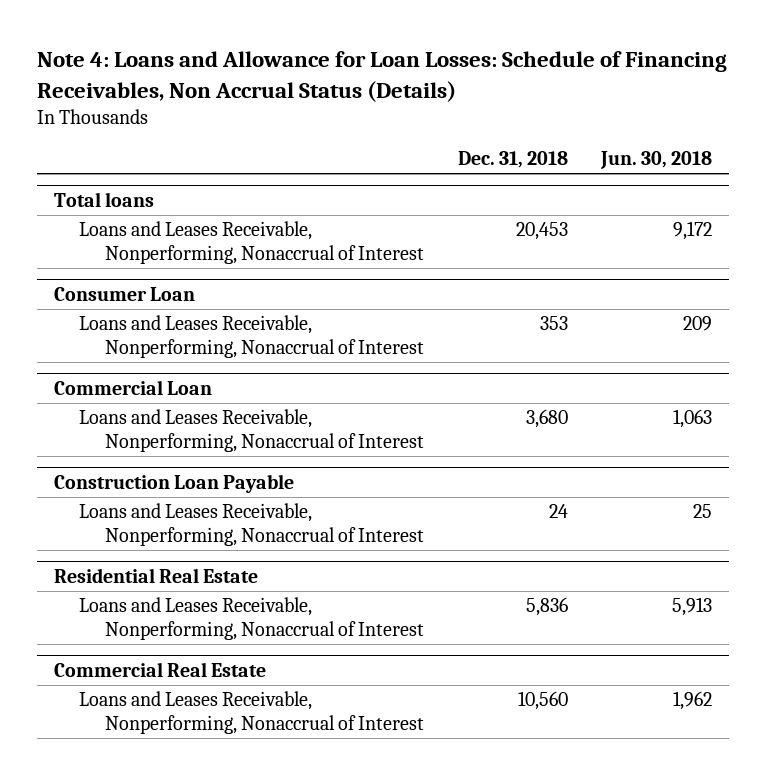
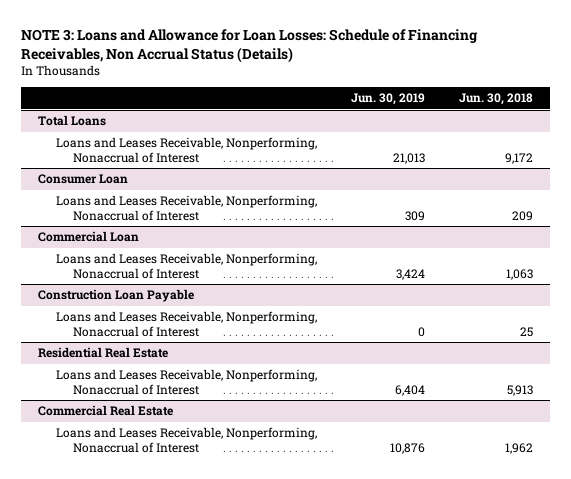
- Note 4: Loans and Allowance for Loan Losses: Schedule of Financing Receivables, Non Accrual Status (Details)
+ NOTE 3: Loans and Allowance for Loan Losses: Schedule of Financing Receivables, Non Accrual Status (Details)
- | Dec. 31, 2018 | Jun. 30, 2018
+ | Jun. 30, 2019 | Jun. 30, 2018
- Total loans
+ Total Loans

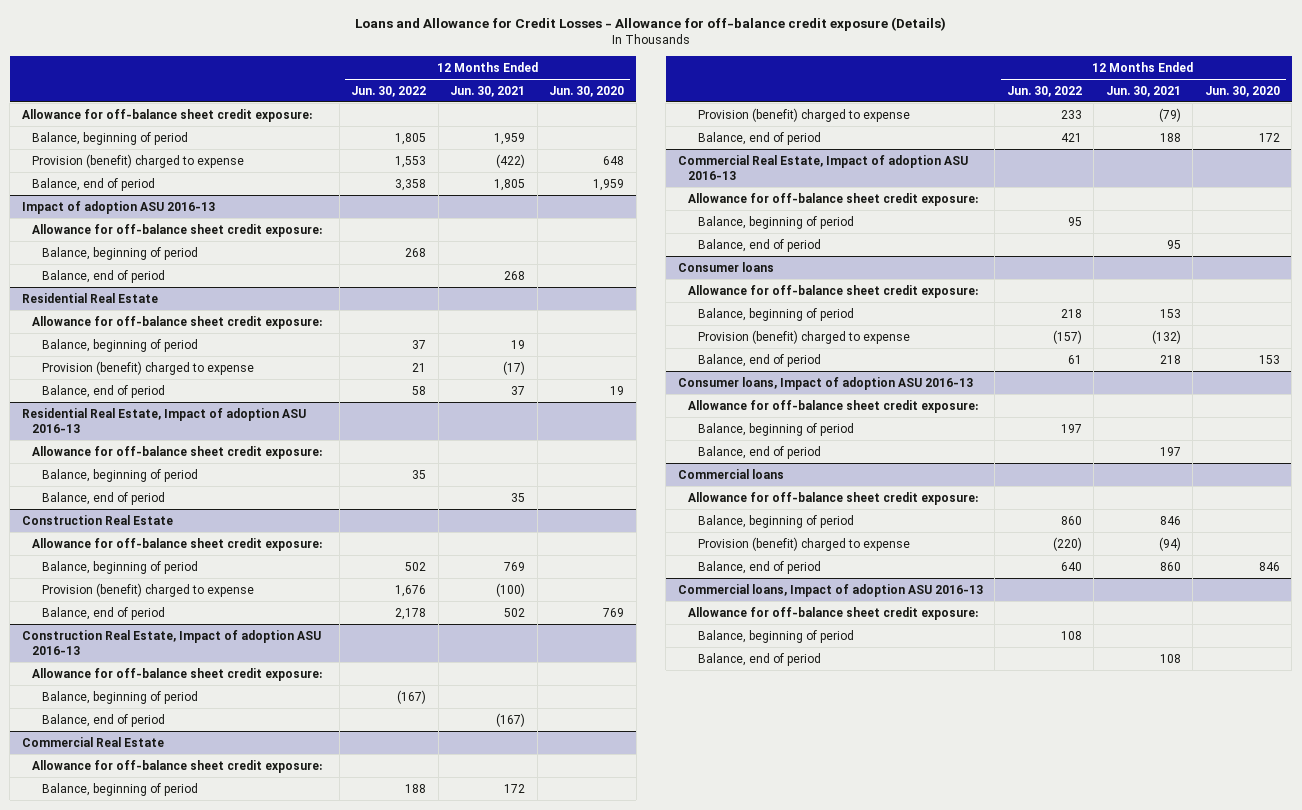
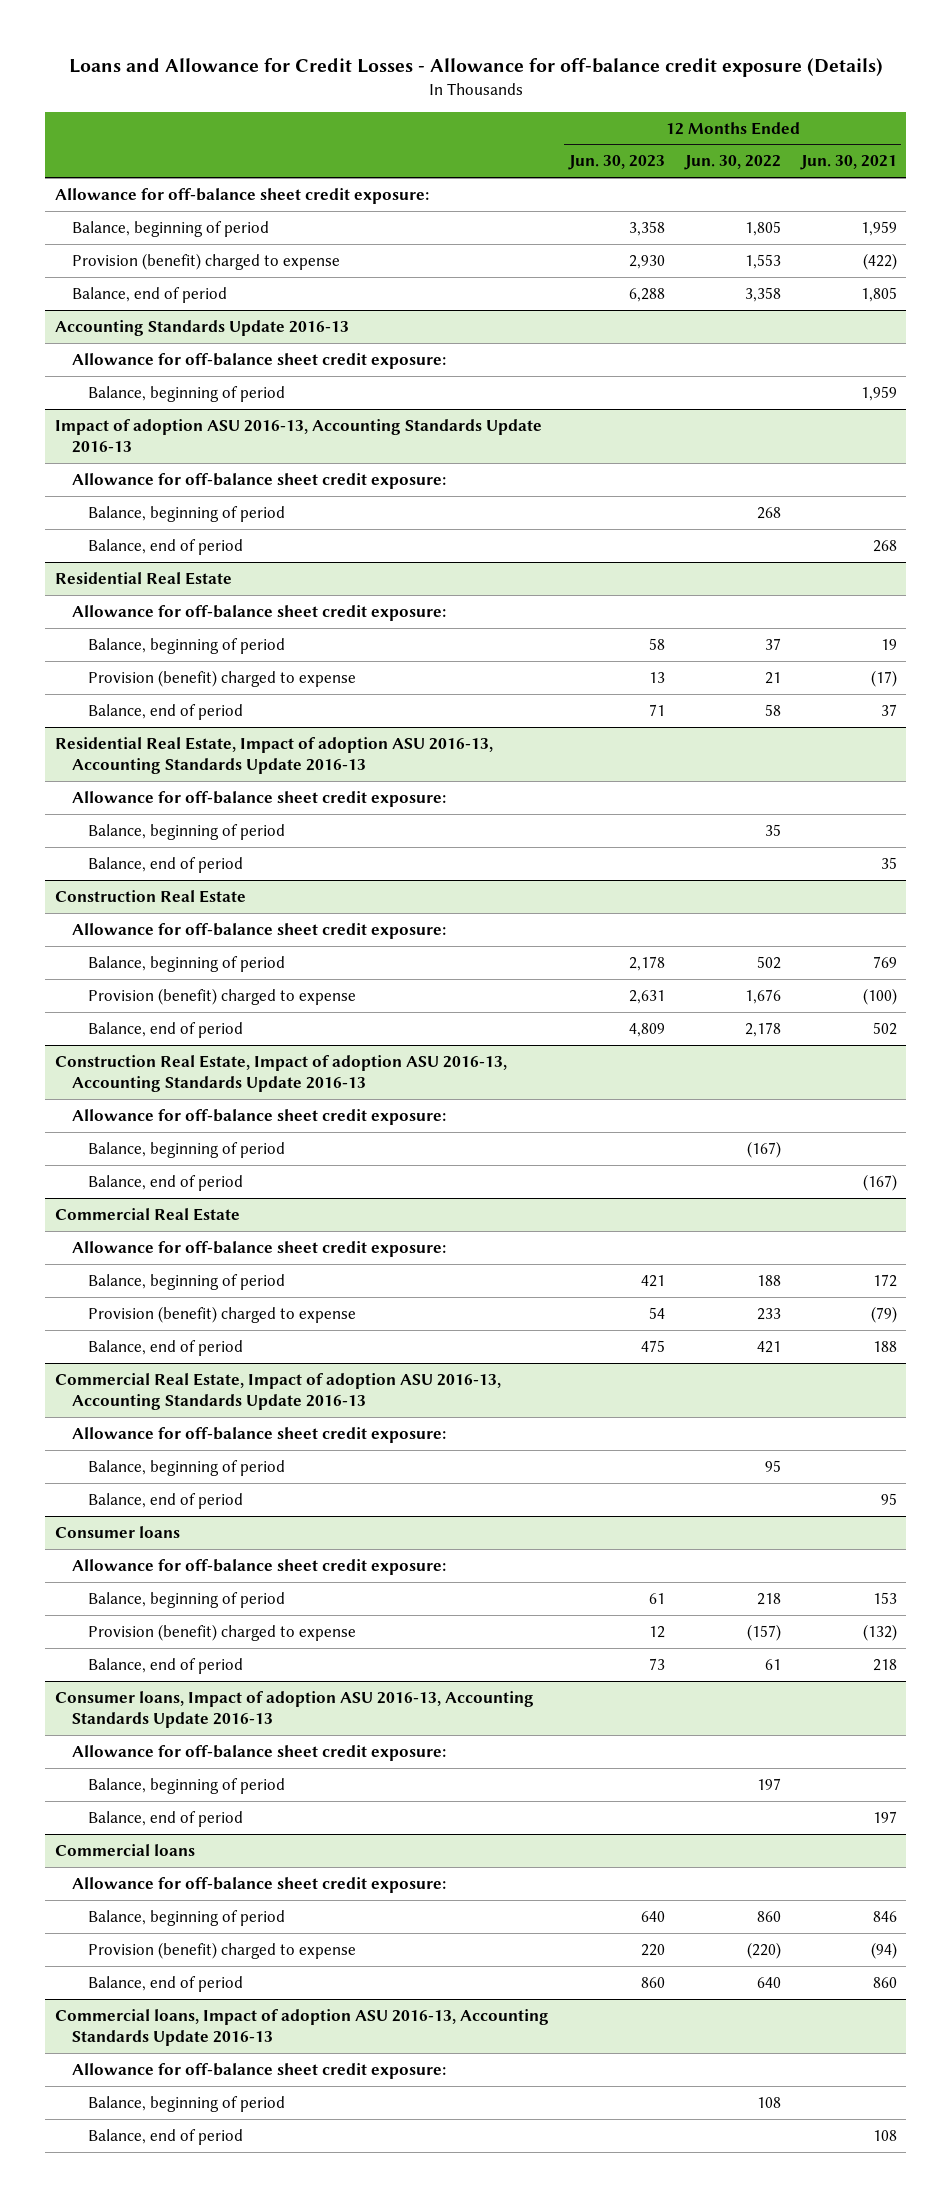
- | 12 Months Ended Jun. 30, 2022 | 12 Months Ended Jun. 30, 2021 | 12 Months Ended Jun. 30, 2020
+ | 12 Months Ended Jun. 30, 2023 | 12 Months Ended Jun. 30, 2022 | 12 Months Ended Jun. 30, 2021
- Impact of adoption ASU 2016-13
+ Accounting Standards Update 2016-13
+ Balance, beginning of period | | | 1,959
+ Impact of adoption ASU 2016-13, Accounting Standards Update 2016-13
+ Allowance for off-balance sheet credit exposure:
- Residential Real Estate, Impact of adoption ASU 2016-13
+ Residential Real Estate, Impact of adoption ASU 2016-13, Accounting Standards Update 2016-13
- Construction Real Estate, Impact of adoption ASU 2016-13
+ Construction Real Estate, Impact of adoption ASU 2016-13, Accounting Standards Update 2016-13
- Commercial Real Estate, Impact of adoption ASU 2016-13
+ Commercial Real Estate, Impact of adoption ASU 2016-13, Accounting Standards Update 2016-13
- Consumer loans, Impact of adoption ASU 2016-13
+ Consumer loans, Impact of adoption ASU 2016-13, Accounting Standards Update 2016-13
- Commercial loans, Impact of adoption ASU 2016-13
+ Commercial loans, Impact of adoption ASU 2016-13, Accounting Standards Update 2016-13

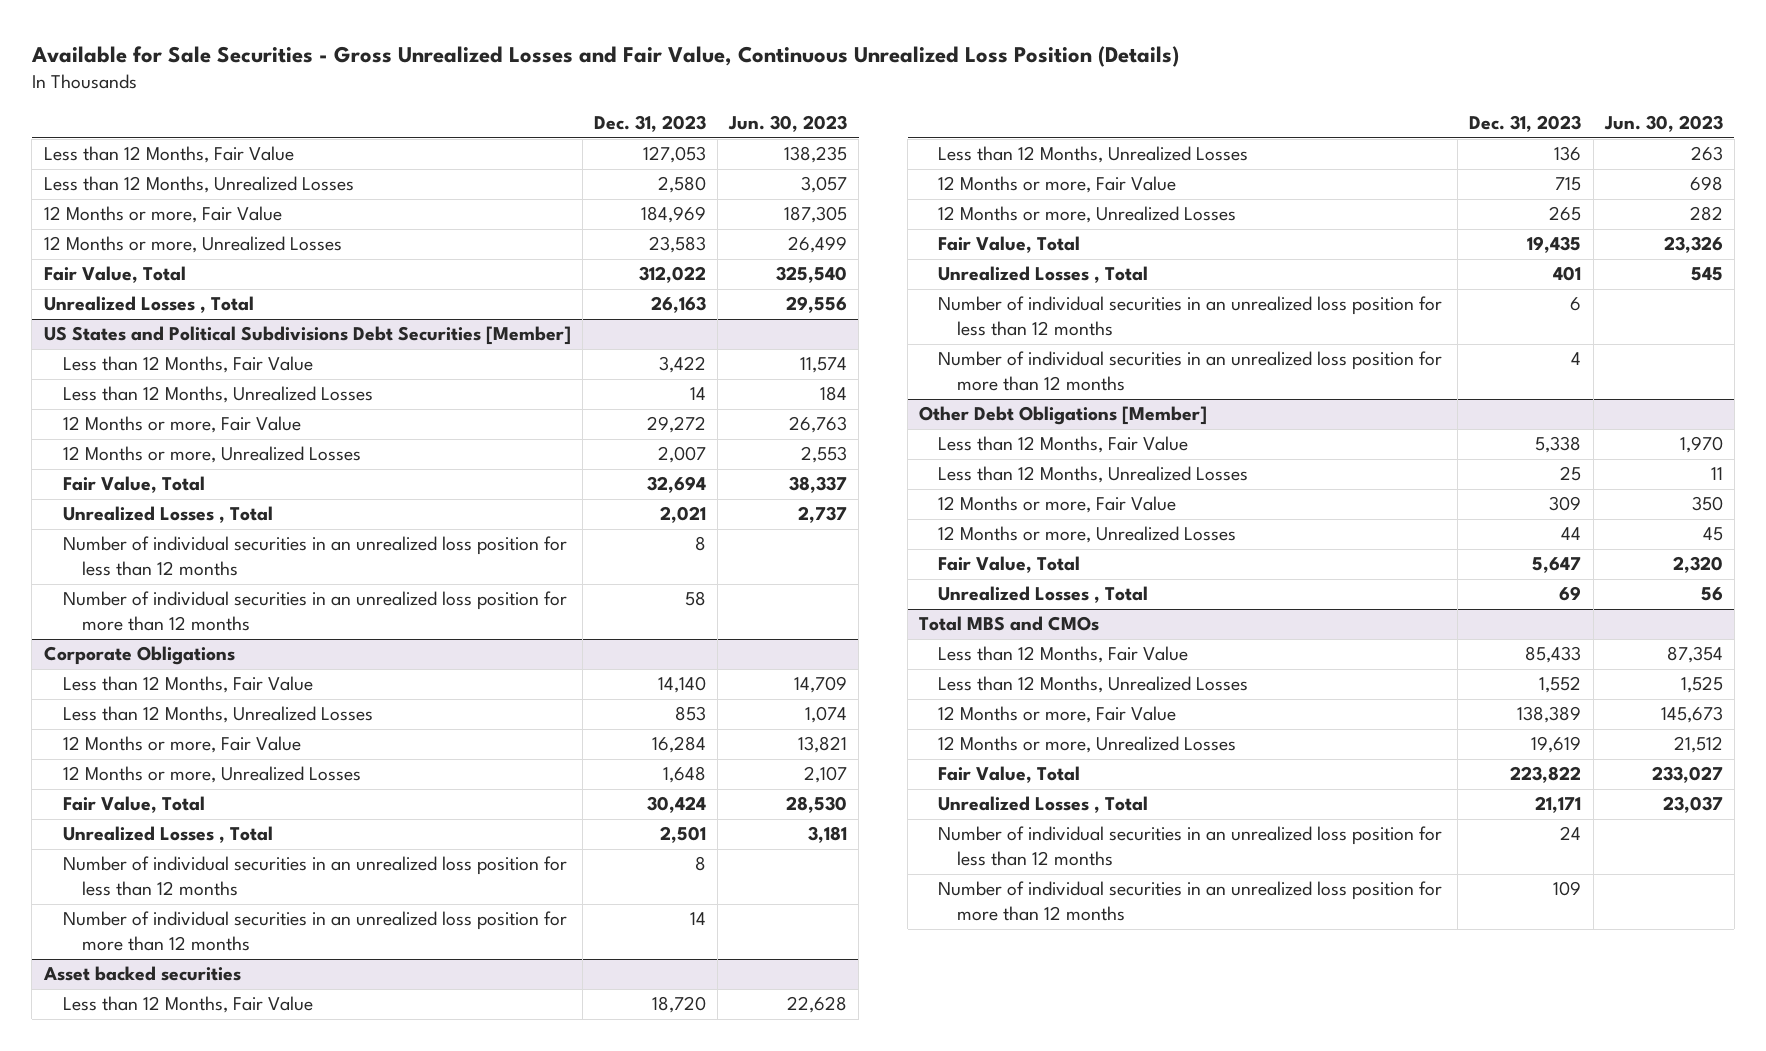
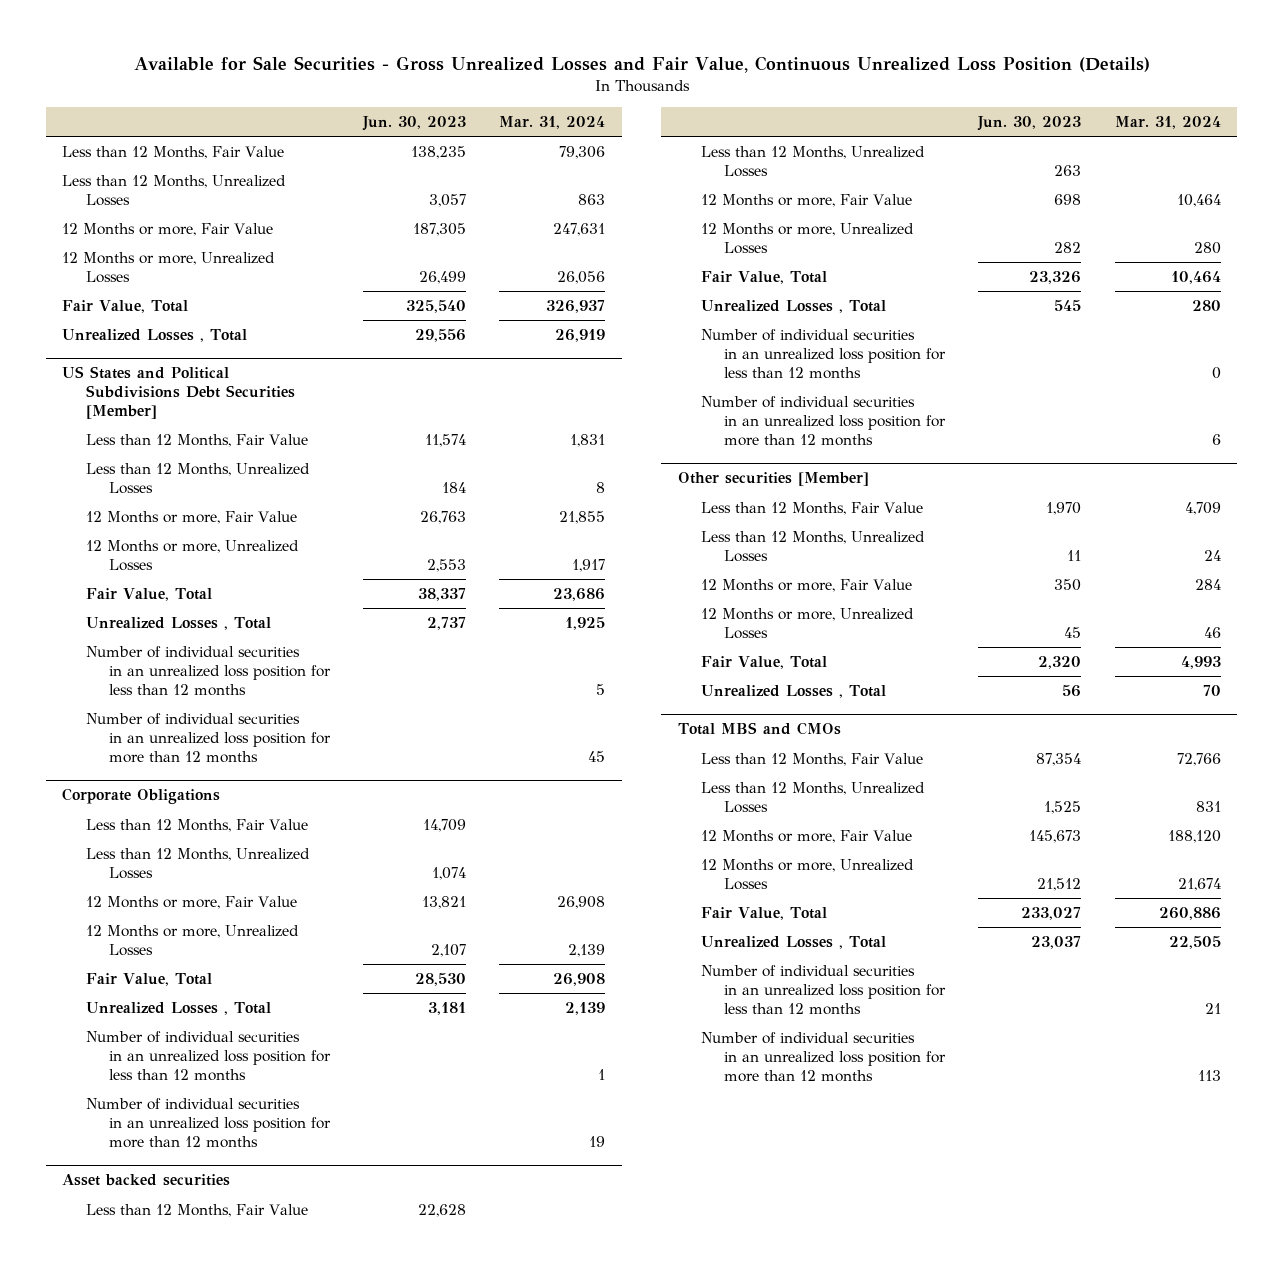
- | Dec. 31, 2023 | Jun. 30, 2023
+ | Jun. 30, 2023 | Mar. 31, 2024
- Other Debt Obligations [Member]
+ Other securities [Member]

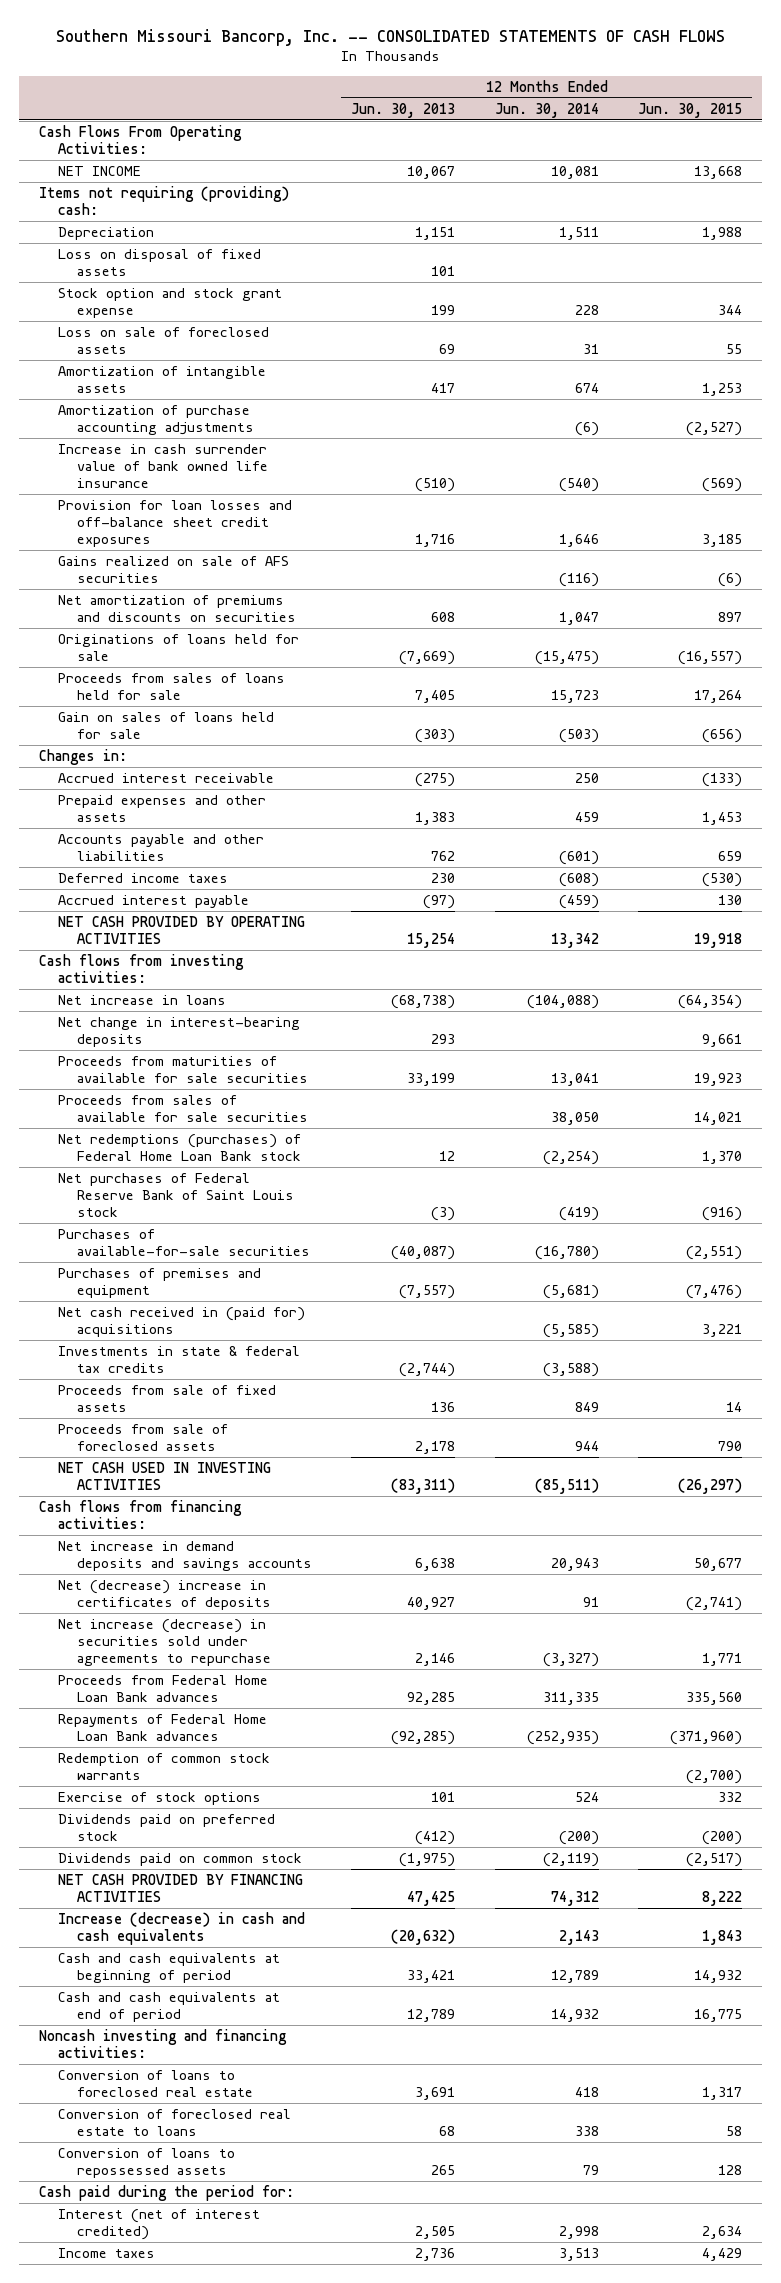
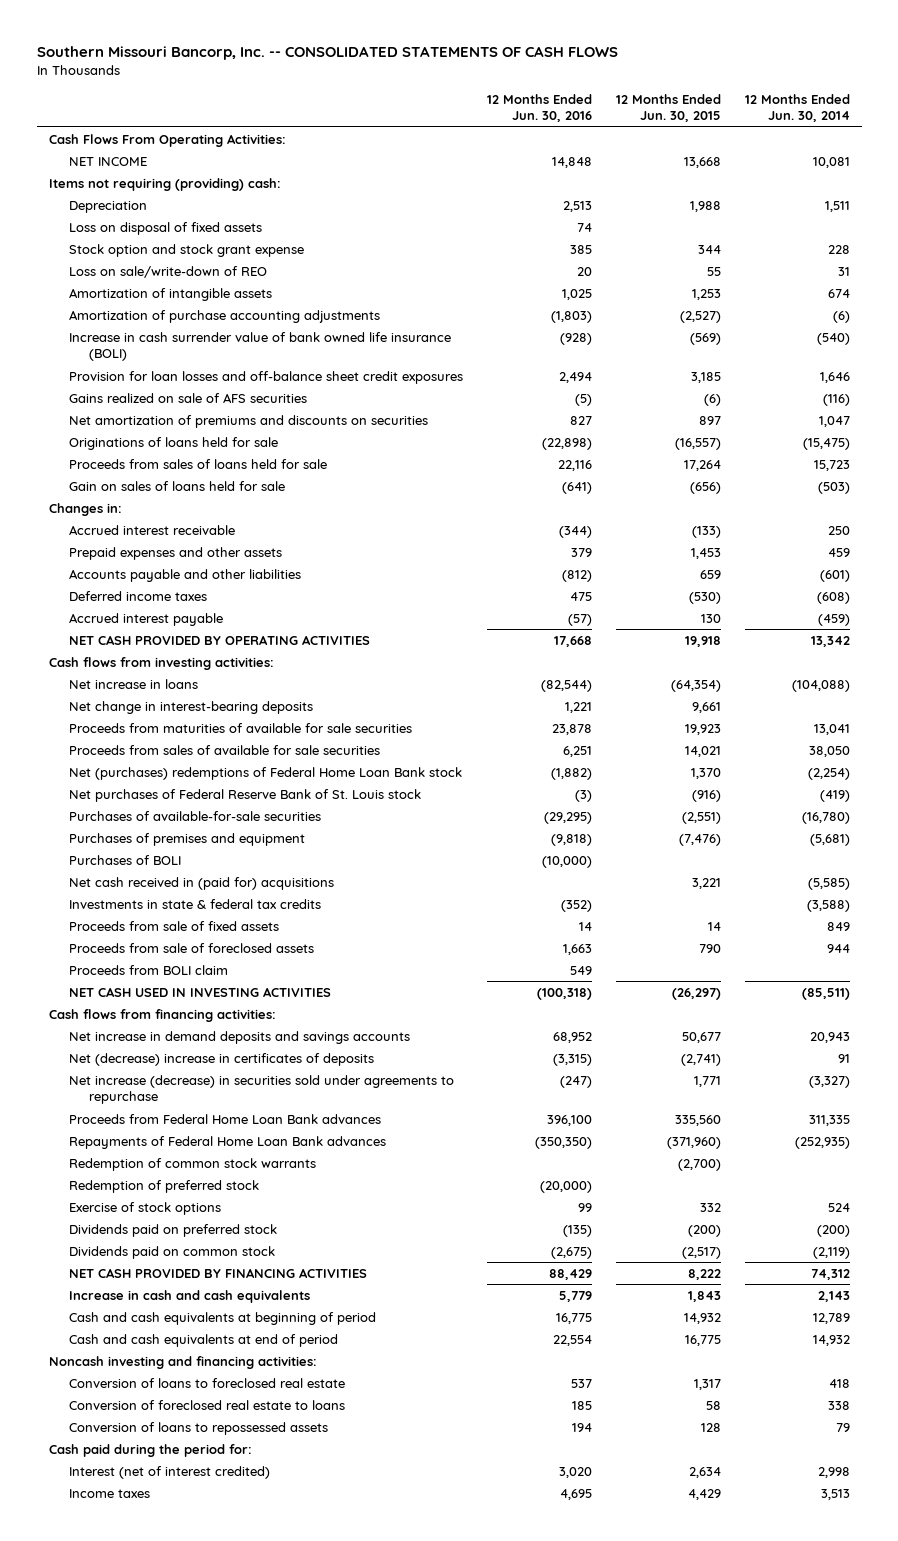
- | 12 Months Ended Jun. 30, 2013 | 12 Months Ended Jun. 30, 2014 | 12 Months Ended Jun. 30, 2015
+ | 12 Months Ended Jun. 30, 2016 | 12 Months Ended Jun. 30, 2015 | 12 Months Ended Jun. 30, 2014
- Loss on sale of foreclosed assets | 69 | 31 | 55
+ Loss on sale/write-down of REO | 20 | 55 | 31
- Increase in cash surrender value of bank owned life insurance | (510) | (540) | (569)
+ Increase in cash surrender value of bank owned life insurance (BOLI) | (928) | (569) | (540)
- Net redemptions (purchases) of Federal Home Loan Bank stock | 12 | (2,254) | 1,370
- Net purchases of Federal Reserve Bank of Saint Louis stock | (3) | (419) | (916)
+ Net (purchases) redemptions of Federal Home Loan Bank stock | (1,882) | 1,370 | (2,254)
+ Net purchases of Federal Reserve Bank of St. Louis stock | (3) | (916) | (419)
+ Purchases of BOLI | (10,000) | |
+ Proceeds from BOLI claim | 549 | |
+ Redemption of preferred stock | (20,000) | |
- Increase (decrease) in cash and cash equivalents | (20,632) | 2,143 | 1,843
+ Increase in cash and cash equivalents | 5,779 | 1,843 | 2,143

